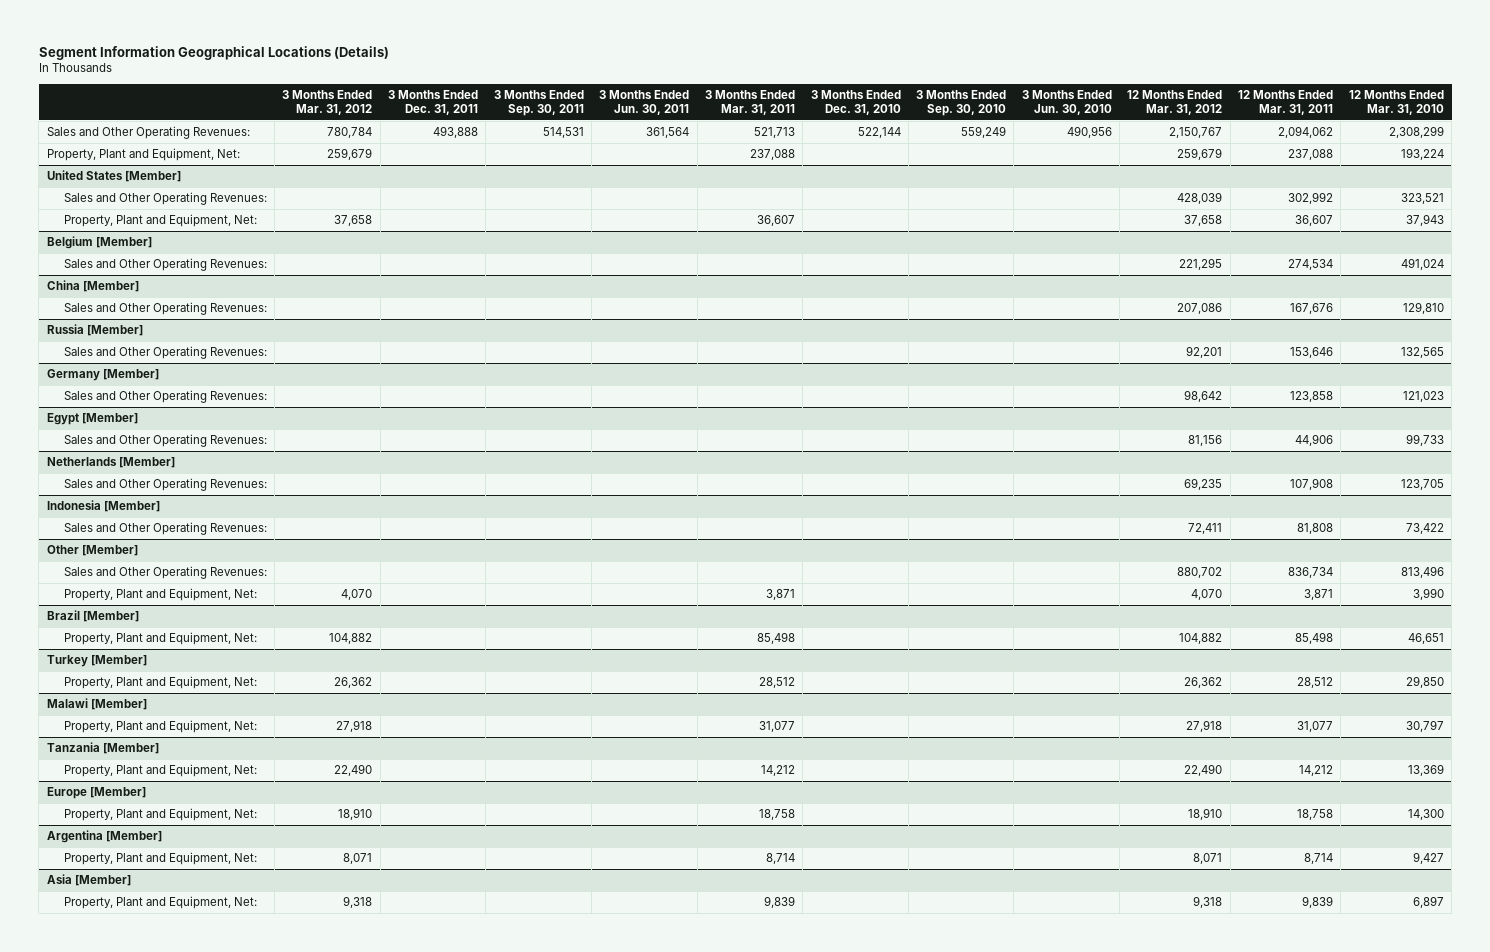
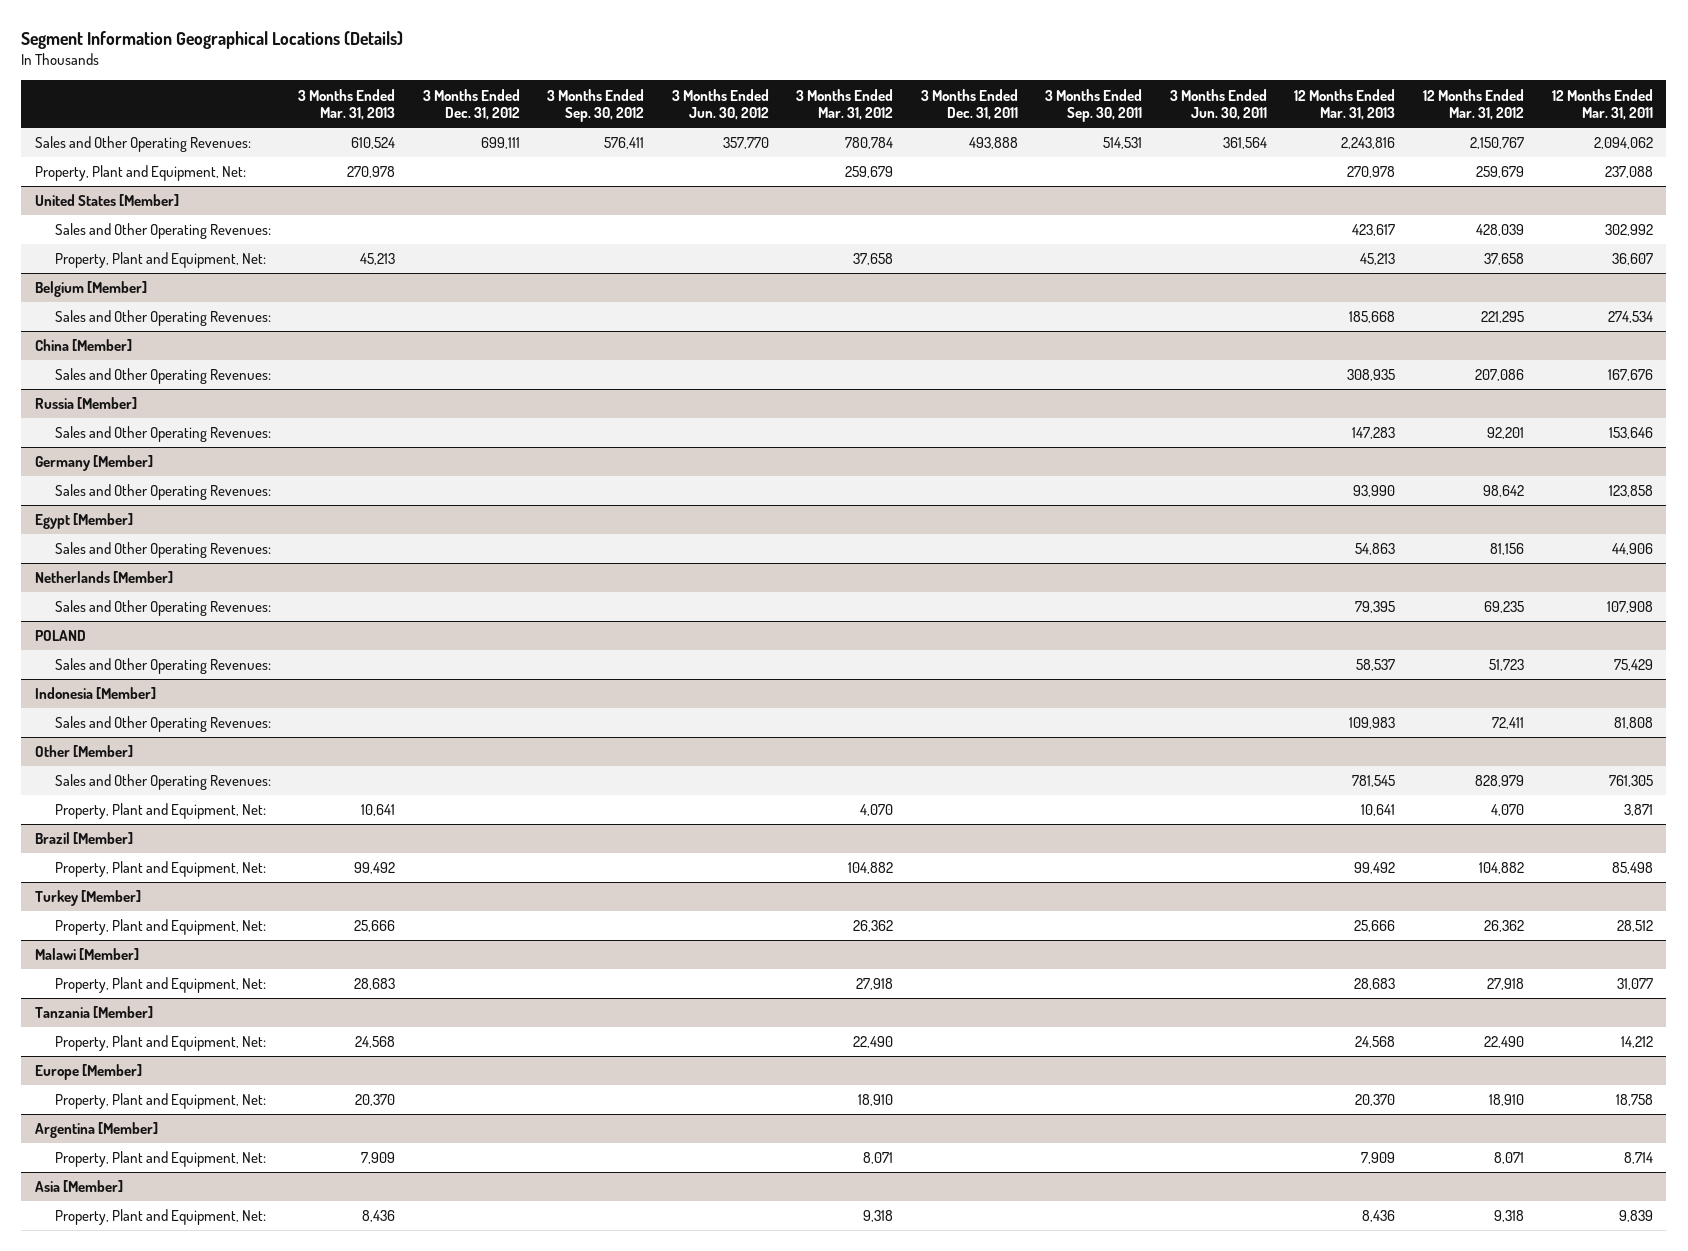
- | 3 Months Ended Mar. 31, 2012 | 3 Months Ended Dec. 31, 2011 | 3 Months Ended Sep. 30, 2011 | 3 Months Ended Jun. 30, 2011 | 3 Months Ended Mar. 31, 2011 | 3 Months Ended Dec. 31, 2010 | 3 Months Ended Sep. 30, 2010 | 3 Months Ended Jun. 30, 2010 | 12 Months Ended Mar. 31, 2012 | 12 Months Ended Mar. 31, 2011 | 12 Months Ended Mar. 31, 2010
+ | 3 Months Ended Mar. 31, 2013 | 3 Months Ended Dec. 31, 2012 | 3 Months Ended Sep. 30, 2012 | 3 Months Ended Jun. 30, 2012 | 3 Months Ended Mar. 31, 2012 | 3 Months Ended Dec. 31, 2011 | 3 Months Ended Sep. 30, 2011 | 3 Months Ended Jun. 30, 2011 | 12 Months Ended Mar. 31, 2013 | 12 Months Ended Mar. 31, 2012 | 12 Months Ended Mar. 31, 2011
+ POLAND
+ Sales and Other Operating Revenues: | | | | | | | | | 58,537 | 51,723 | 75,429
@ Other [Member]
- Sales and Other Operating Revenues: | | | | | | | | | 880,702 | 836,734 | 813,496
+ Sales and Other Operating Revenues: | | | | | | | | | 781,545 | 828,979 | 761,305

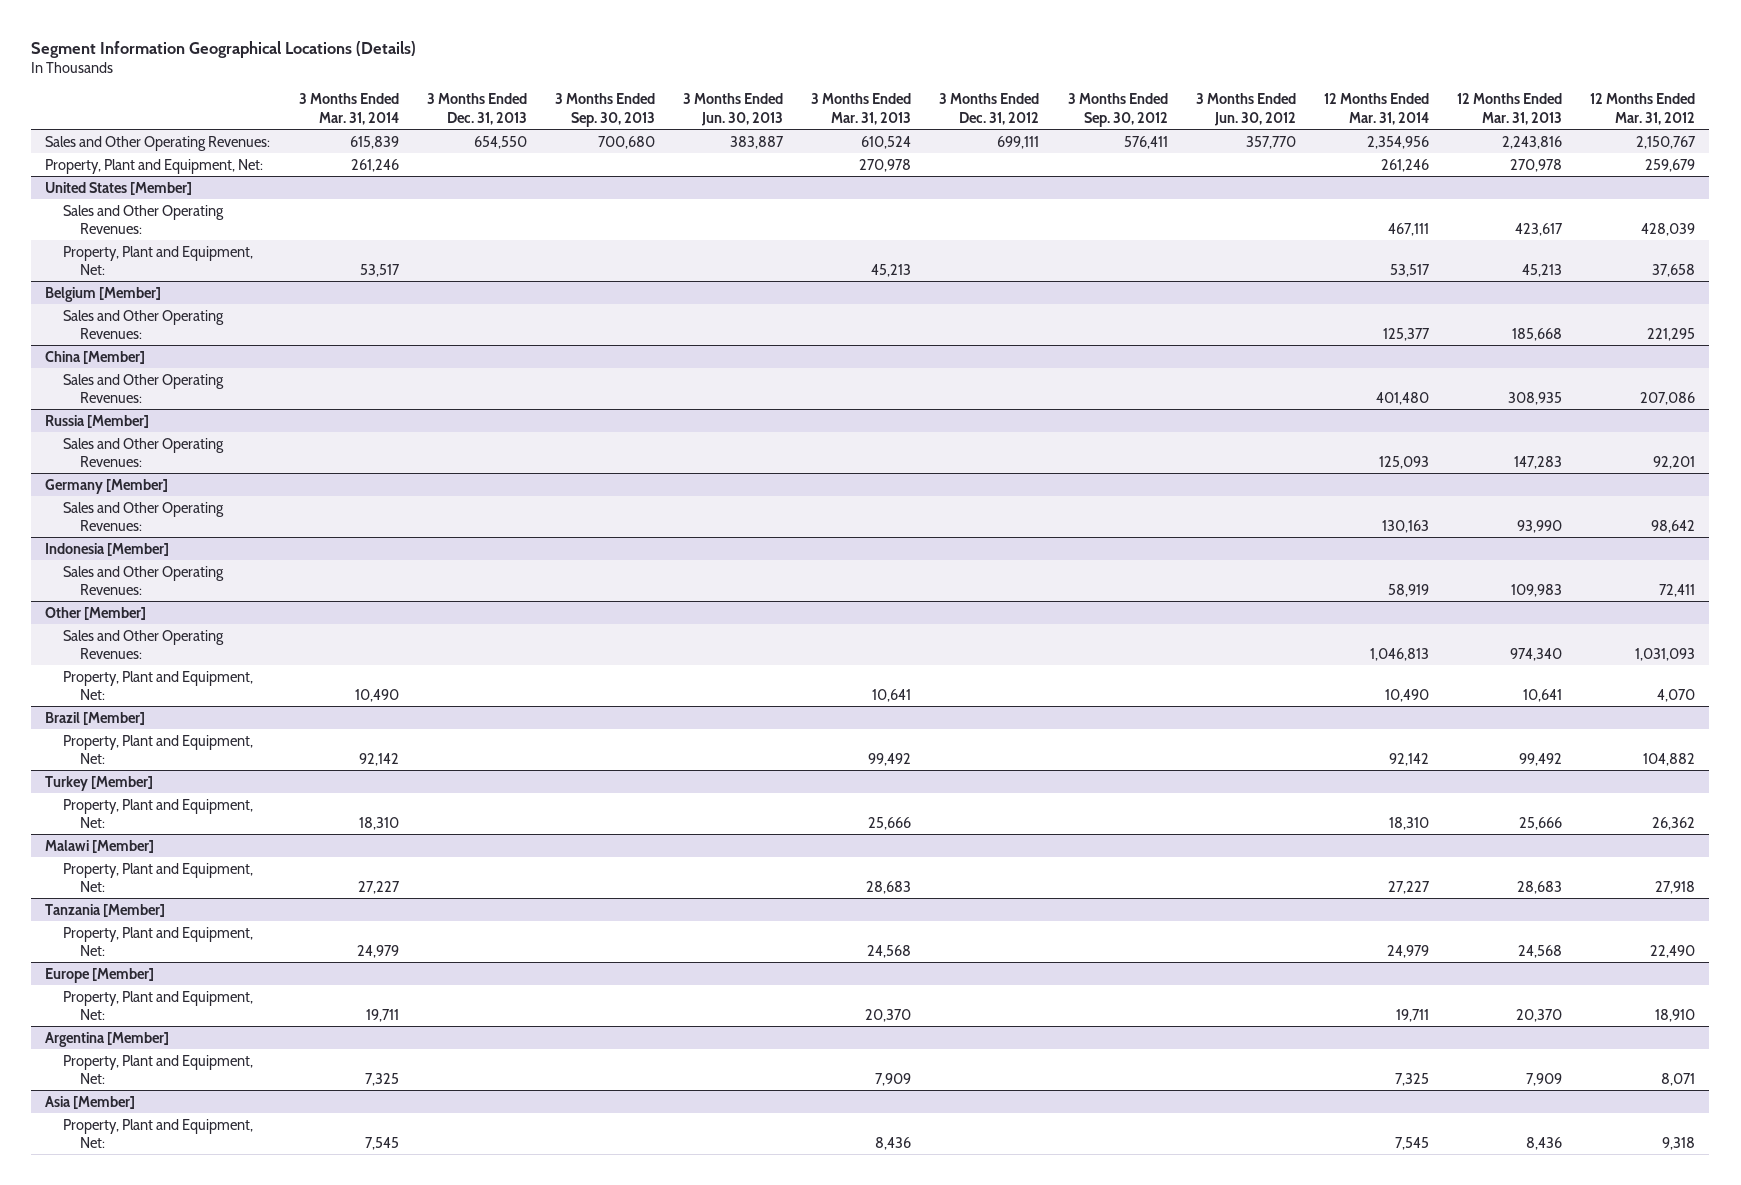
- | 3 Months Ended Mar. 31, 2013 | 3 Months Ended Dec. 31, 2012 | 3 Months Ended Sep. 30, 2012 | 3 Months Ended Jun. 30, 2012 | 3 Months Ended Mar. 31, 2012 | 3 Months Ended Dec. 31, 2011 | 3 Months Ended Sep. 30, 2011 | 3 Months Ended Jun. 30, 2011 | 12 Months Ended Mar. 31, 2013 | 12 Months Ended Mar. 31, 2012 | 12 Months Ended Mar. 31, 2011
+ | 3 Months Ended Mar. 31, 2014 | 3 Months Ended Dec. 31, 2013 | 3 Months Ended Sep. 30, 2013 | 3 Months Ended Jun. 30, 2013 | 3 Months Ended Mar. 31, 2013 | 3 Months Ended Dec. 31, 2012 | 3 Months Ended Sep. 30, 2012 | 3 Months Ended Jun. 30, 2012 | 12 Months Ended Mar. 31, 2014 | 12 Months Ended Mar. 31, 2013 | 12 Months Ended Mar. 31, 2012
- Egypt [Member]
- Sales and Other Operating Revenues: | | | | | | | | | 54,863 | 81,156 | 44,906
- Netherlands [Member]
- Sales and Other Operating Revenues: | | | | | | | | | 79,395 | 69,235 | 107,908
- POLAND
- Sales and Other Operating Revenues: | | | | | | | | | 58,537 | 51,723 | 75,429
@ Other [Member]
- Sales and Other Operating Revenues: | | | | | | | | | 781,545 | 828,979 | 761,305
+ Sales and Other Operating Revenues: | | | | | | | | | 1,046,813 | 974,340 | 1,031,093

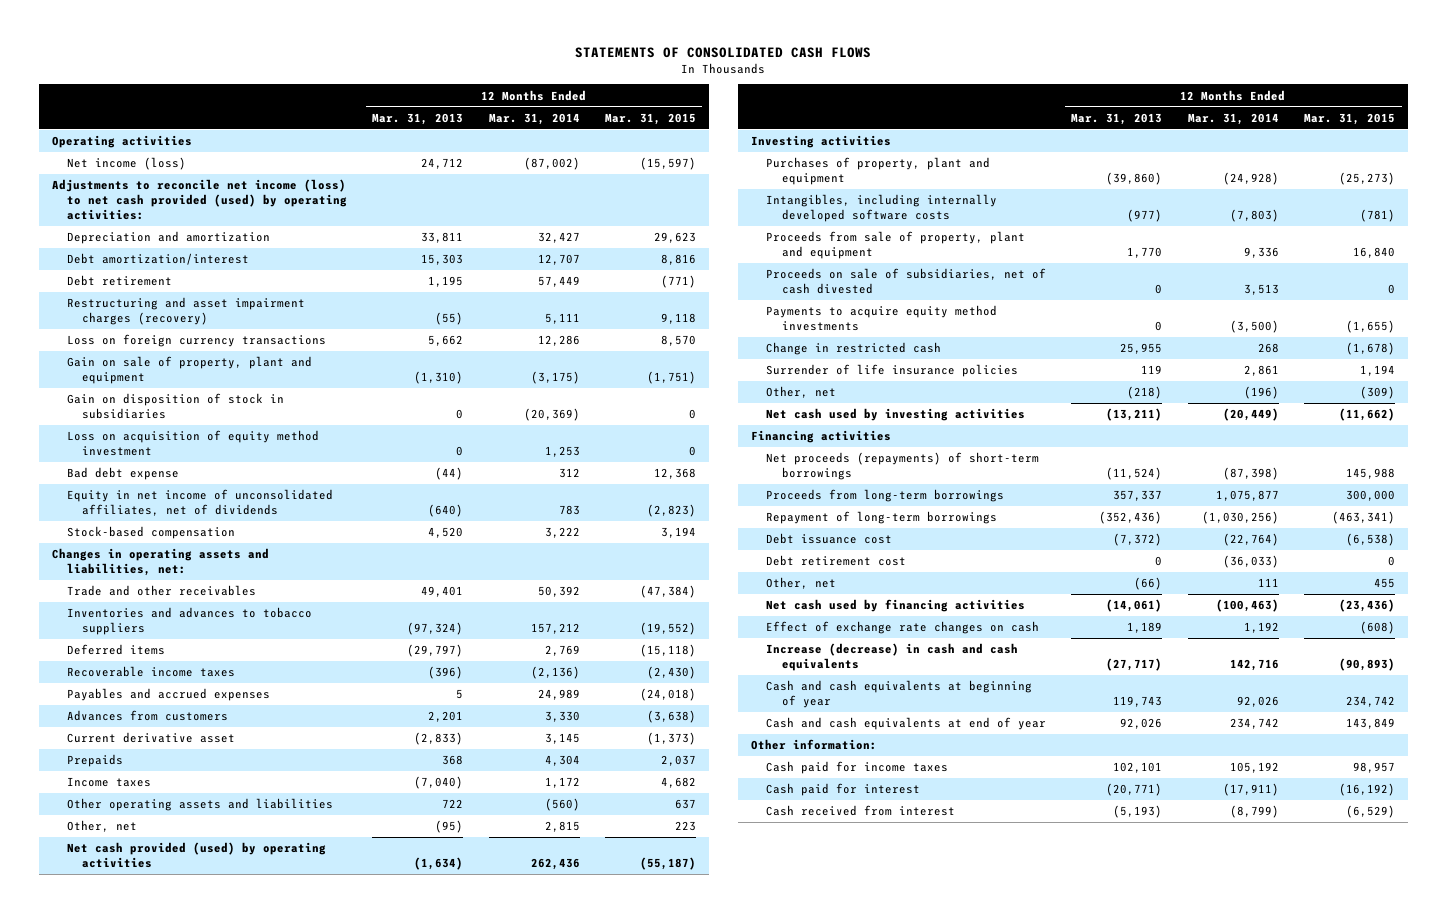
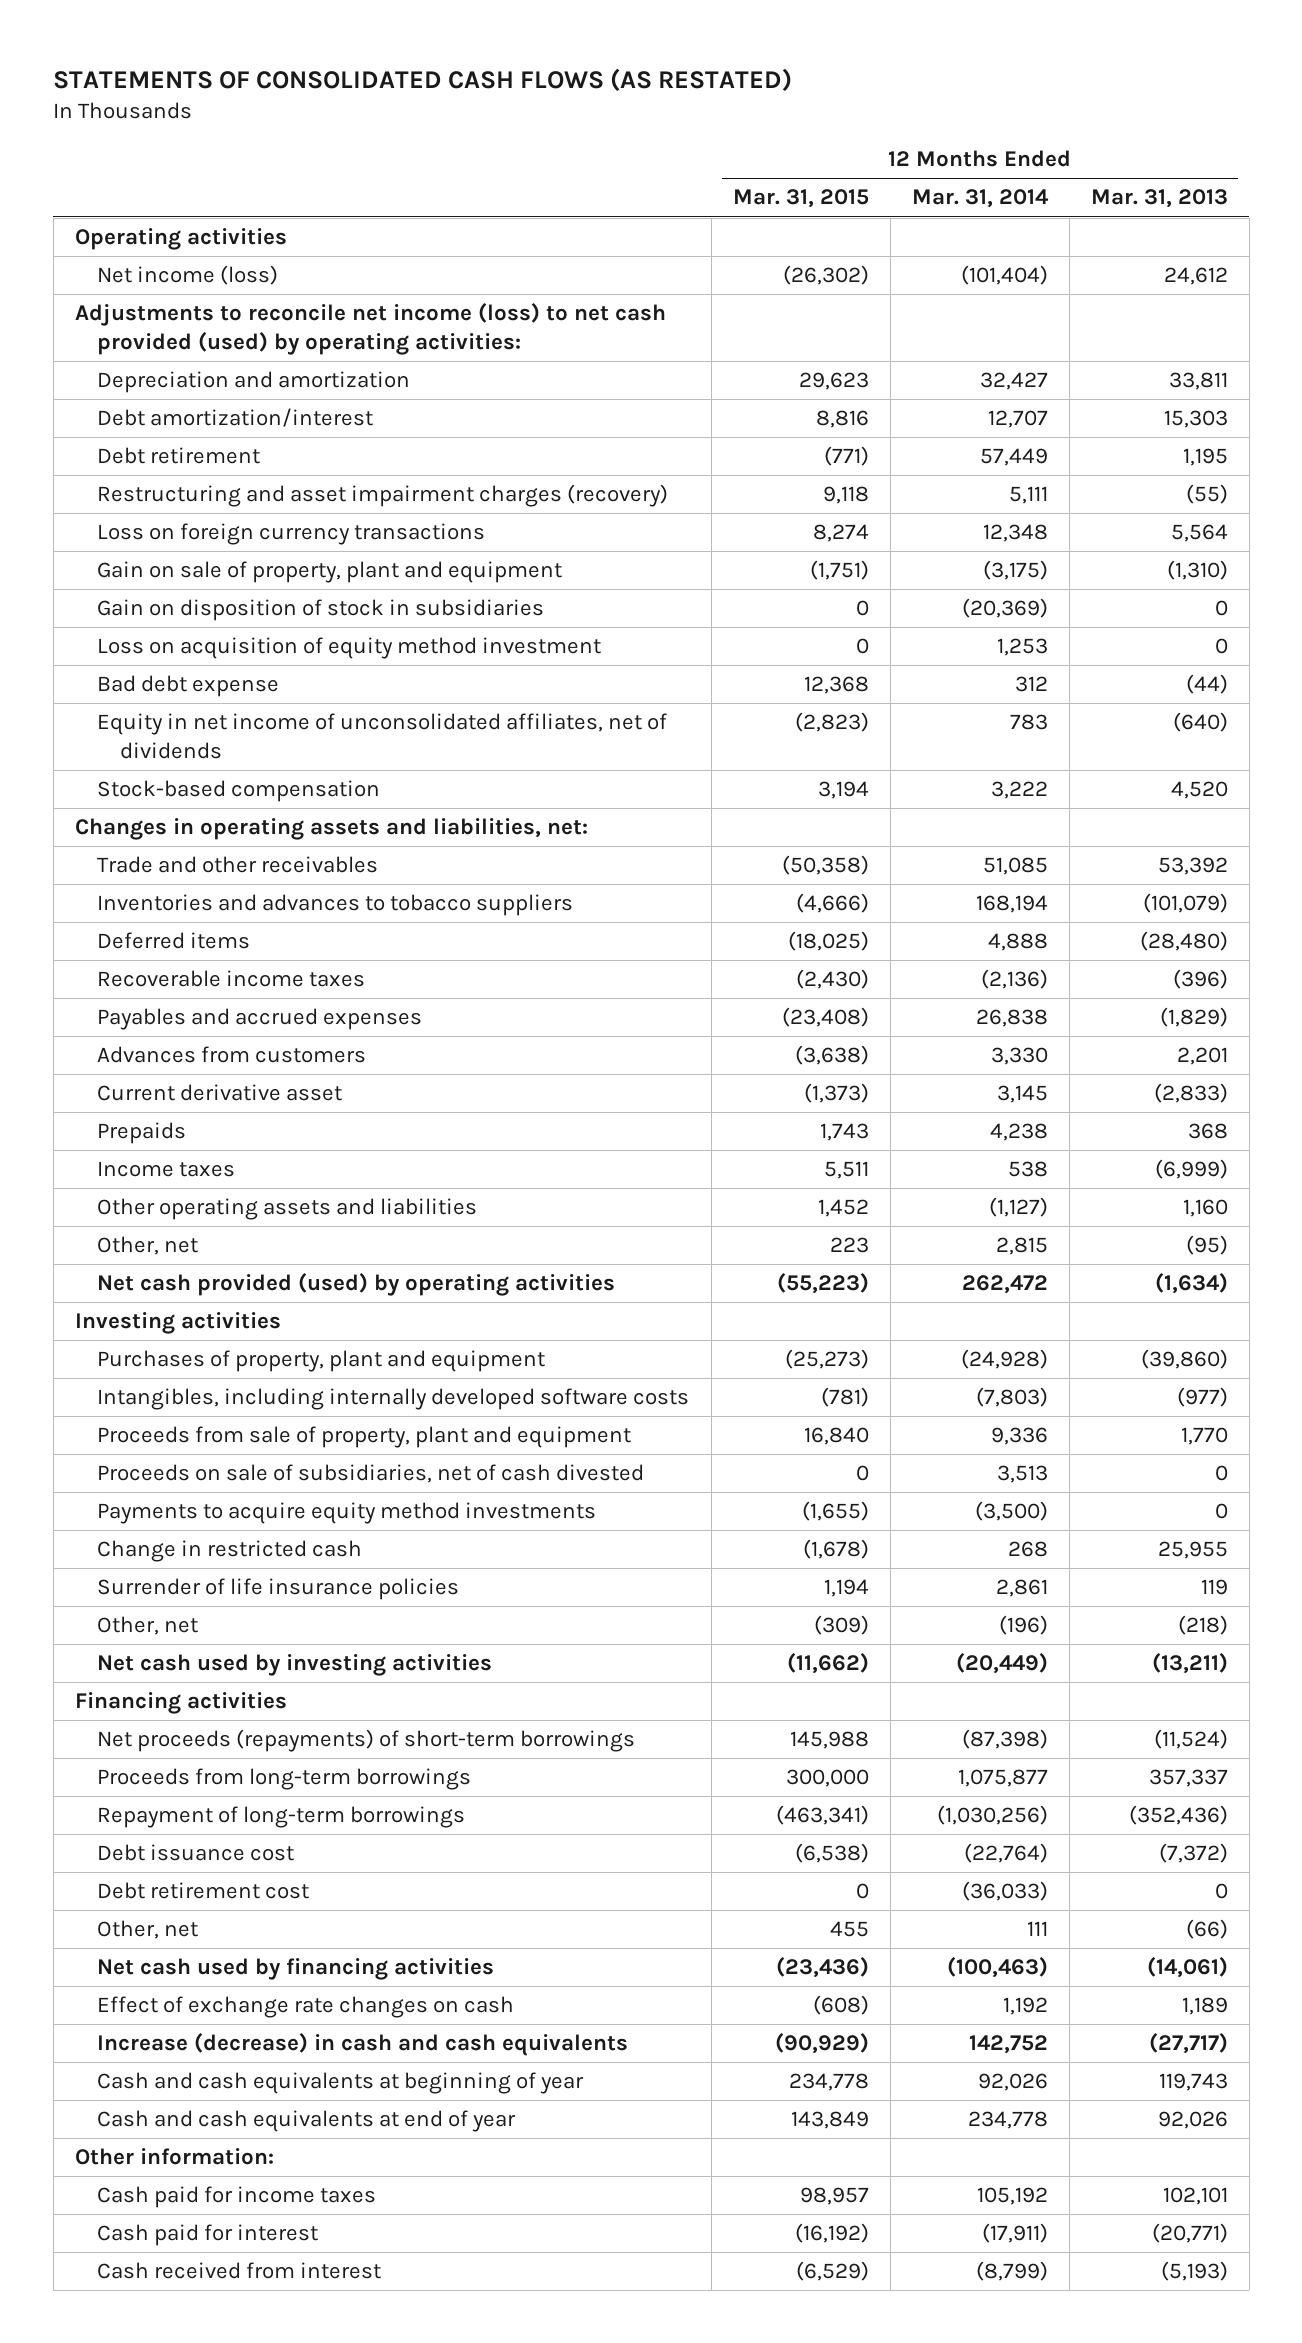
- STATEMENTS OF CONSOLIDATED CASH FLOWS
+ STATEMENTS OF CONSOLIDATED CASH FLOWS (AS RESTATED)
- | 12 Months Ended Mar. 31, 2013 | 12 Months Ended Mar. 31, 2014 | 12 Months Ended Mar. 31, 2015
+ | 12 Months Ended Mar. 31, 2015 | 12 Months Ended Mar. 31, 2014 | 12 Months Ended Mar. 31, 2013
- Net income (loss) | 24,712 | (87,002) | (15,597)
+ Net income (loss) | (26,302) | (101,404) | 24,612
- Loss on foreign currency transactions | 5,662 | 12,286 | 8,570
+ Loss on foreign currency transactions | 8,274 | 12,348 | 5,564
- Trade and other receivables | 49,401 | 50,392 | (47,384)
- Inventories and advances to tobacco suppliers | (97,324) | 157,212 | (19,552)
- Deferred items | (29,797) | 2,769 | (15,118)
+ Trade and other receivables | (50,358) | 51,085 | 53,392
+ Inventories and advances to tobacco suppliers | (4,666) | 168,194 | (101,079)
+ Deferred items | (18,025) | 4,888 | (28,480)
- Payables and accrued expenses | 5 | 24,989 | (24,018)
+ Payables and accrued expenses | (23,408) | 26,838 | (1,829)
- Prepaids | 368 | 4,304 | 2,037
- Income taxes | (7,040) | 1,172 | 4,682
- Other operating assets and liabilities | 722 | (560) | 637
+ Prepaids | 1,743 | 4,238 | 368
+ Income taxes | 5,511 | 538 | (6,999)
+ Other operating assets and liabilities | 1,452 | (1,127) | 1,160
- Net cash provided (used) by operating activities | (1,634) | 262,436 | (55,187)
+ Net cash provided (used) by operating activities | (55,223) | 262,472 | (1,634)
- Increase (decrease) in cash and cash equivalents | (27,717) | 142,716 | (90,893)
- Cash and cash equivalents at beginning of year | 119,743 | 92,026 | 234,742
- Cash and cash equivalents at end of year | 92,026 | 234,742 | 143,849
+ Increase (decrease) in cash and cash equivalents | (90,929) | 142,752 | (27,717)
+ Cash and cash equivalents at beginning of year | 234,778 | 92,026 | 119,743
+ Cash and cash equivalents at end of year | 143,849 | 234,778 | 92,026

